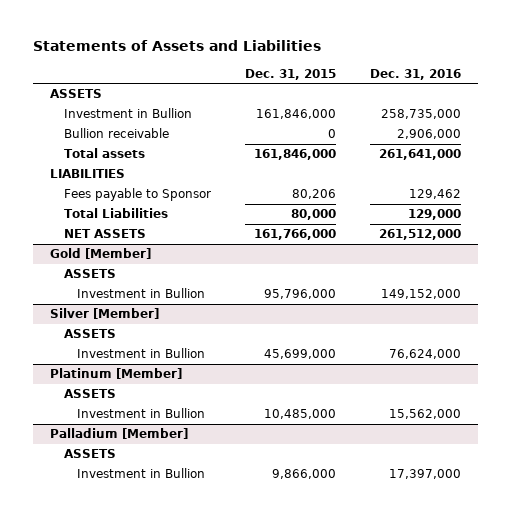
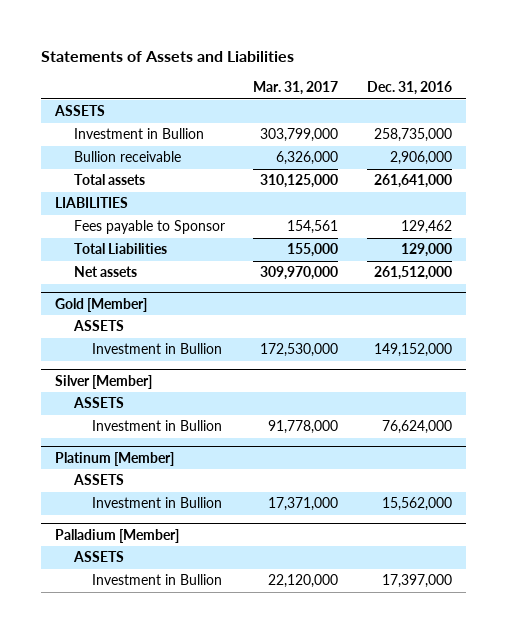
- | Dec. 31, 2015 | Dec. 31, 2016
+ | Mar. 31, 2017 | Dec. 31, 2016
- NET ASSETS | 161,766,000 | 261,512,000
+ Net assets | 309,970,000 | 261,512,000

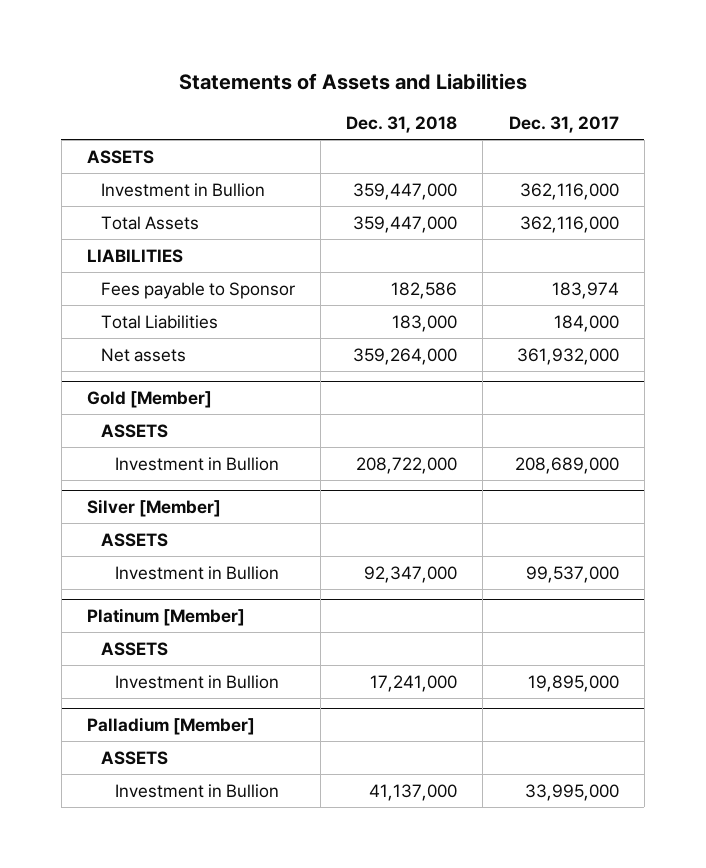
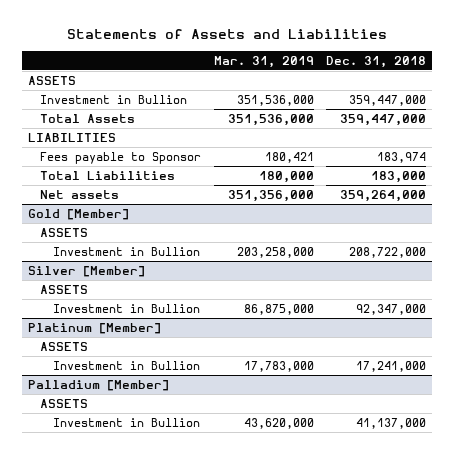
- | Dec. 31, 2018 | Dec. 31, 2017
+ | Mar. 31, 2019 | Dec. 31, 2018
- Fees payable to Sponsor | 182,586 | 183,974
+ Fees payable to Sponsor | 180,421 | 183,974

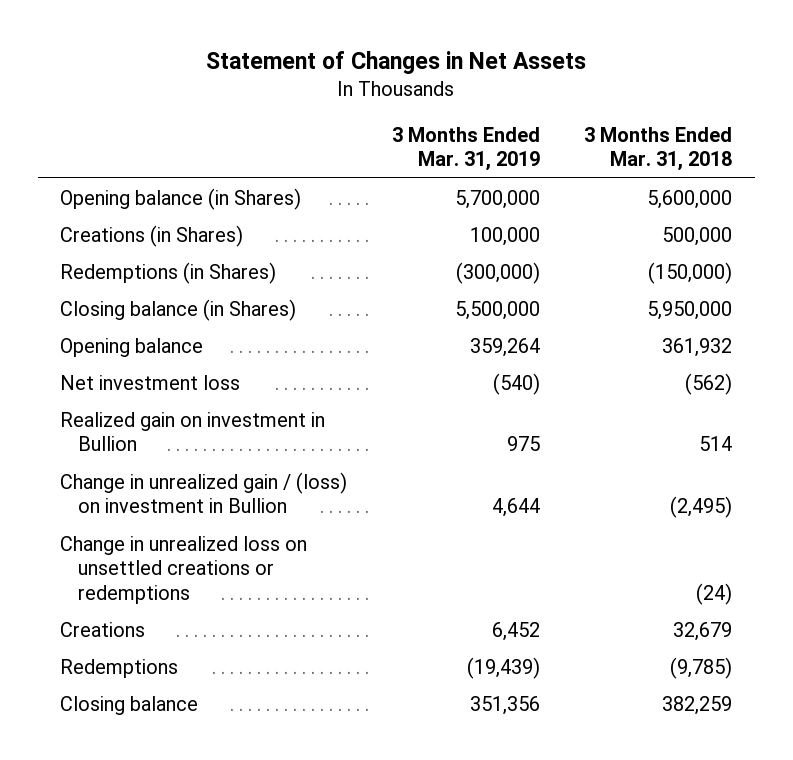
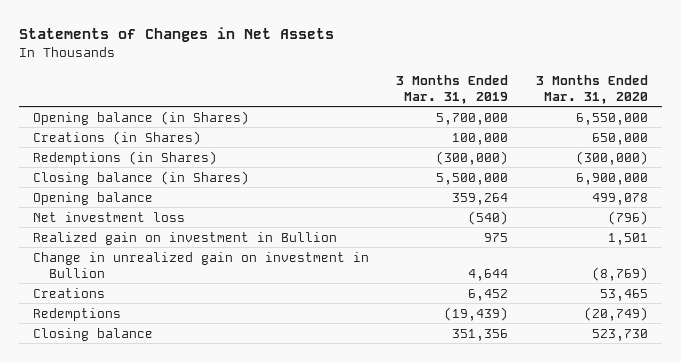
- Statement of Changes in Net Assets
+ Statements of Changes in Net Assets
- | 3 Months Ended Mar. 31, 2019 | 3 Months Ended Mar. 31, 2018
+ | 3 Months Ended Mar. 31, 2019 | 3 Months Ended Mar. 31, 2020
- Change in unrealized gain / (loss) on investment in Bullion | 4,644 | (2,495)
- Change in unrealized loss on unsettled creations or redemptions | | (24)
+ Change in unrealized gain on investment in Bullion | 4,644 | (8,769)

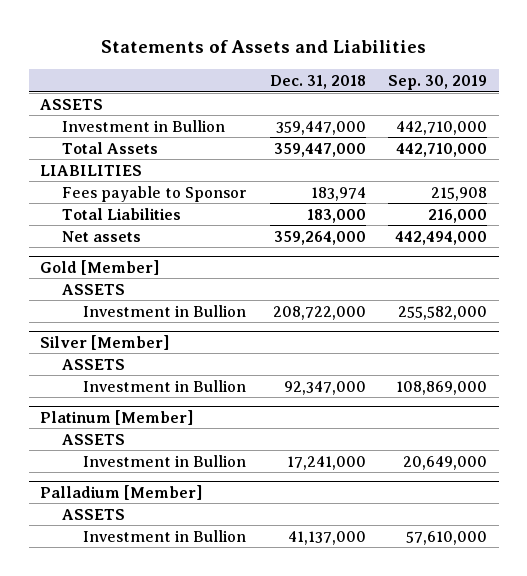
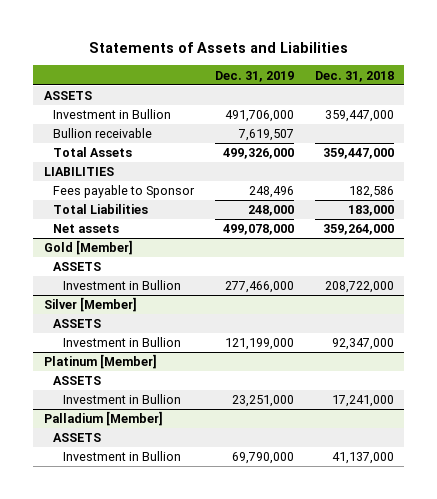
- | Dec. 31, 2018 | Sep. 30, 2019
+ | Dec. 31, 2019 | Dec. 31, 2018
+ Bullion receivable | 7,619,507 |
- Fees payable to Sponsor | 183,974 | 215,908
+ Fees payable to Sponsor | 248,496 | 182,586

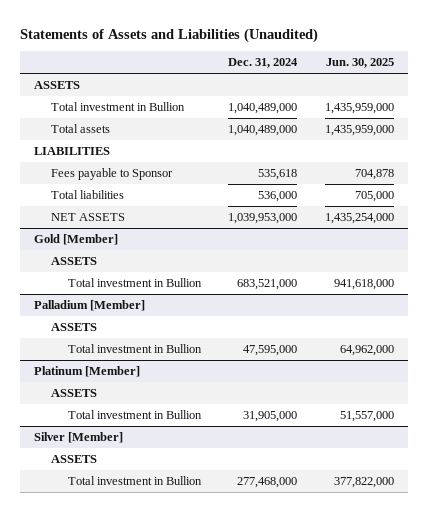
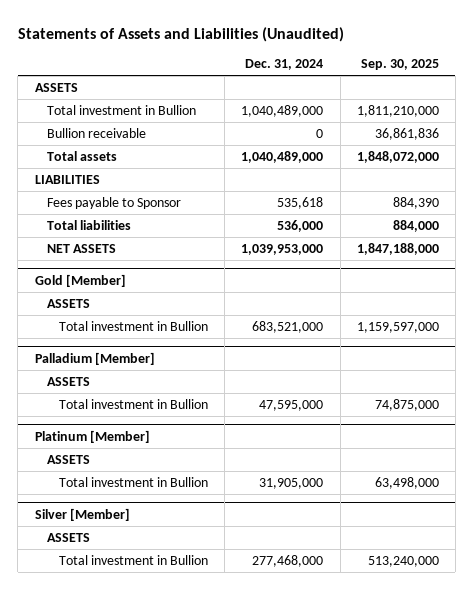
- | Dec. 31, 2024 | Jun. 30, 2025
+ | Dec. 31, 2024 | Sep. 30, 2025
+ Bullion receivable | 0 | 36,861,836

